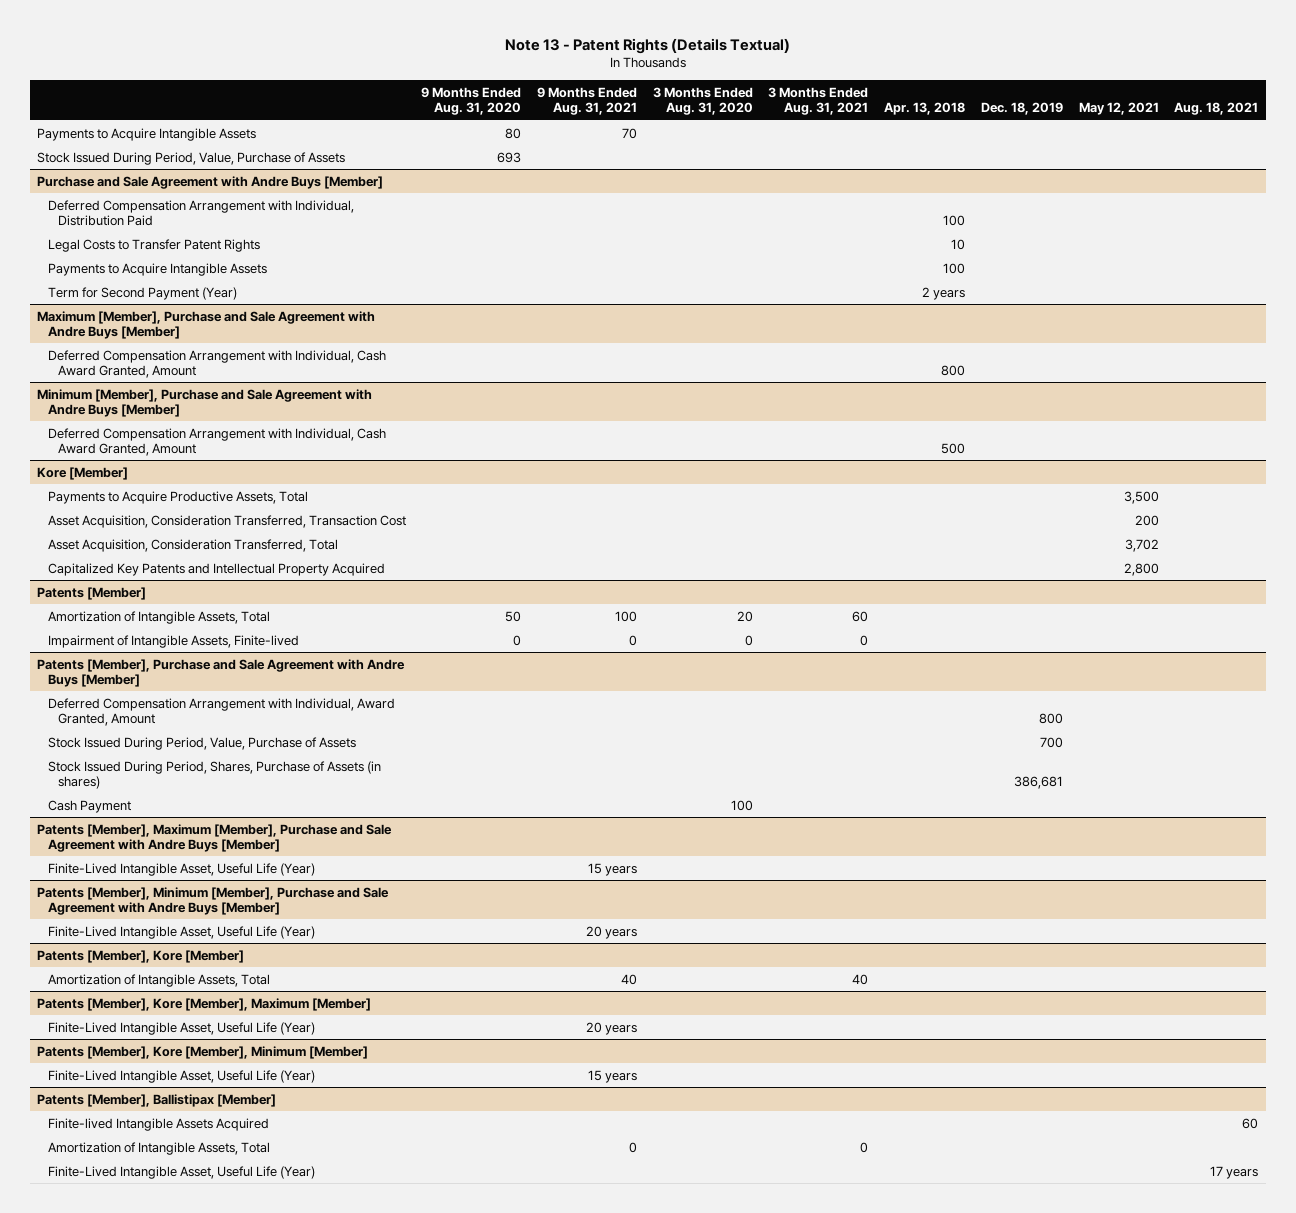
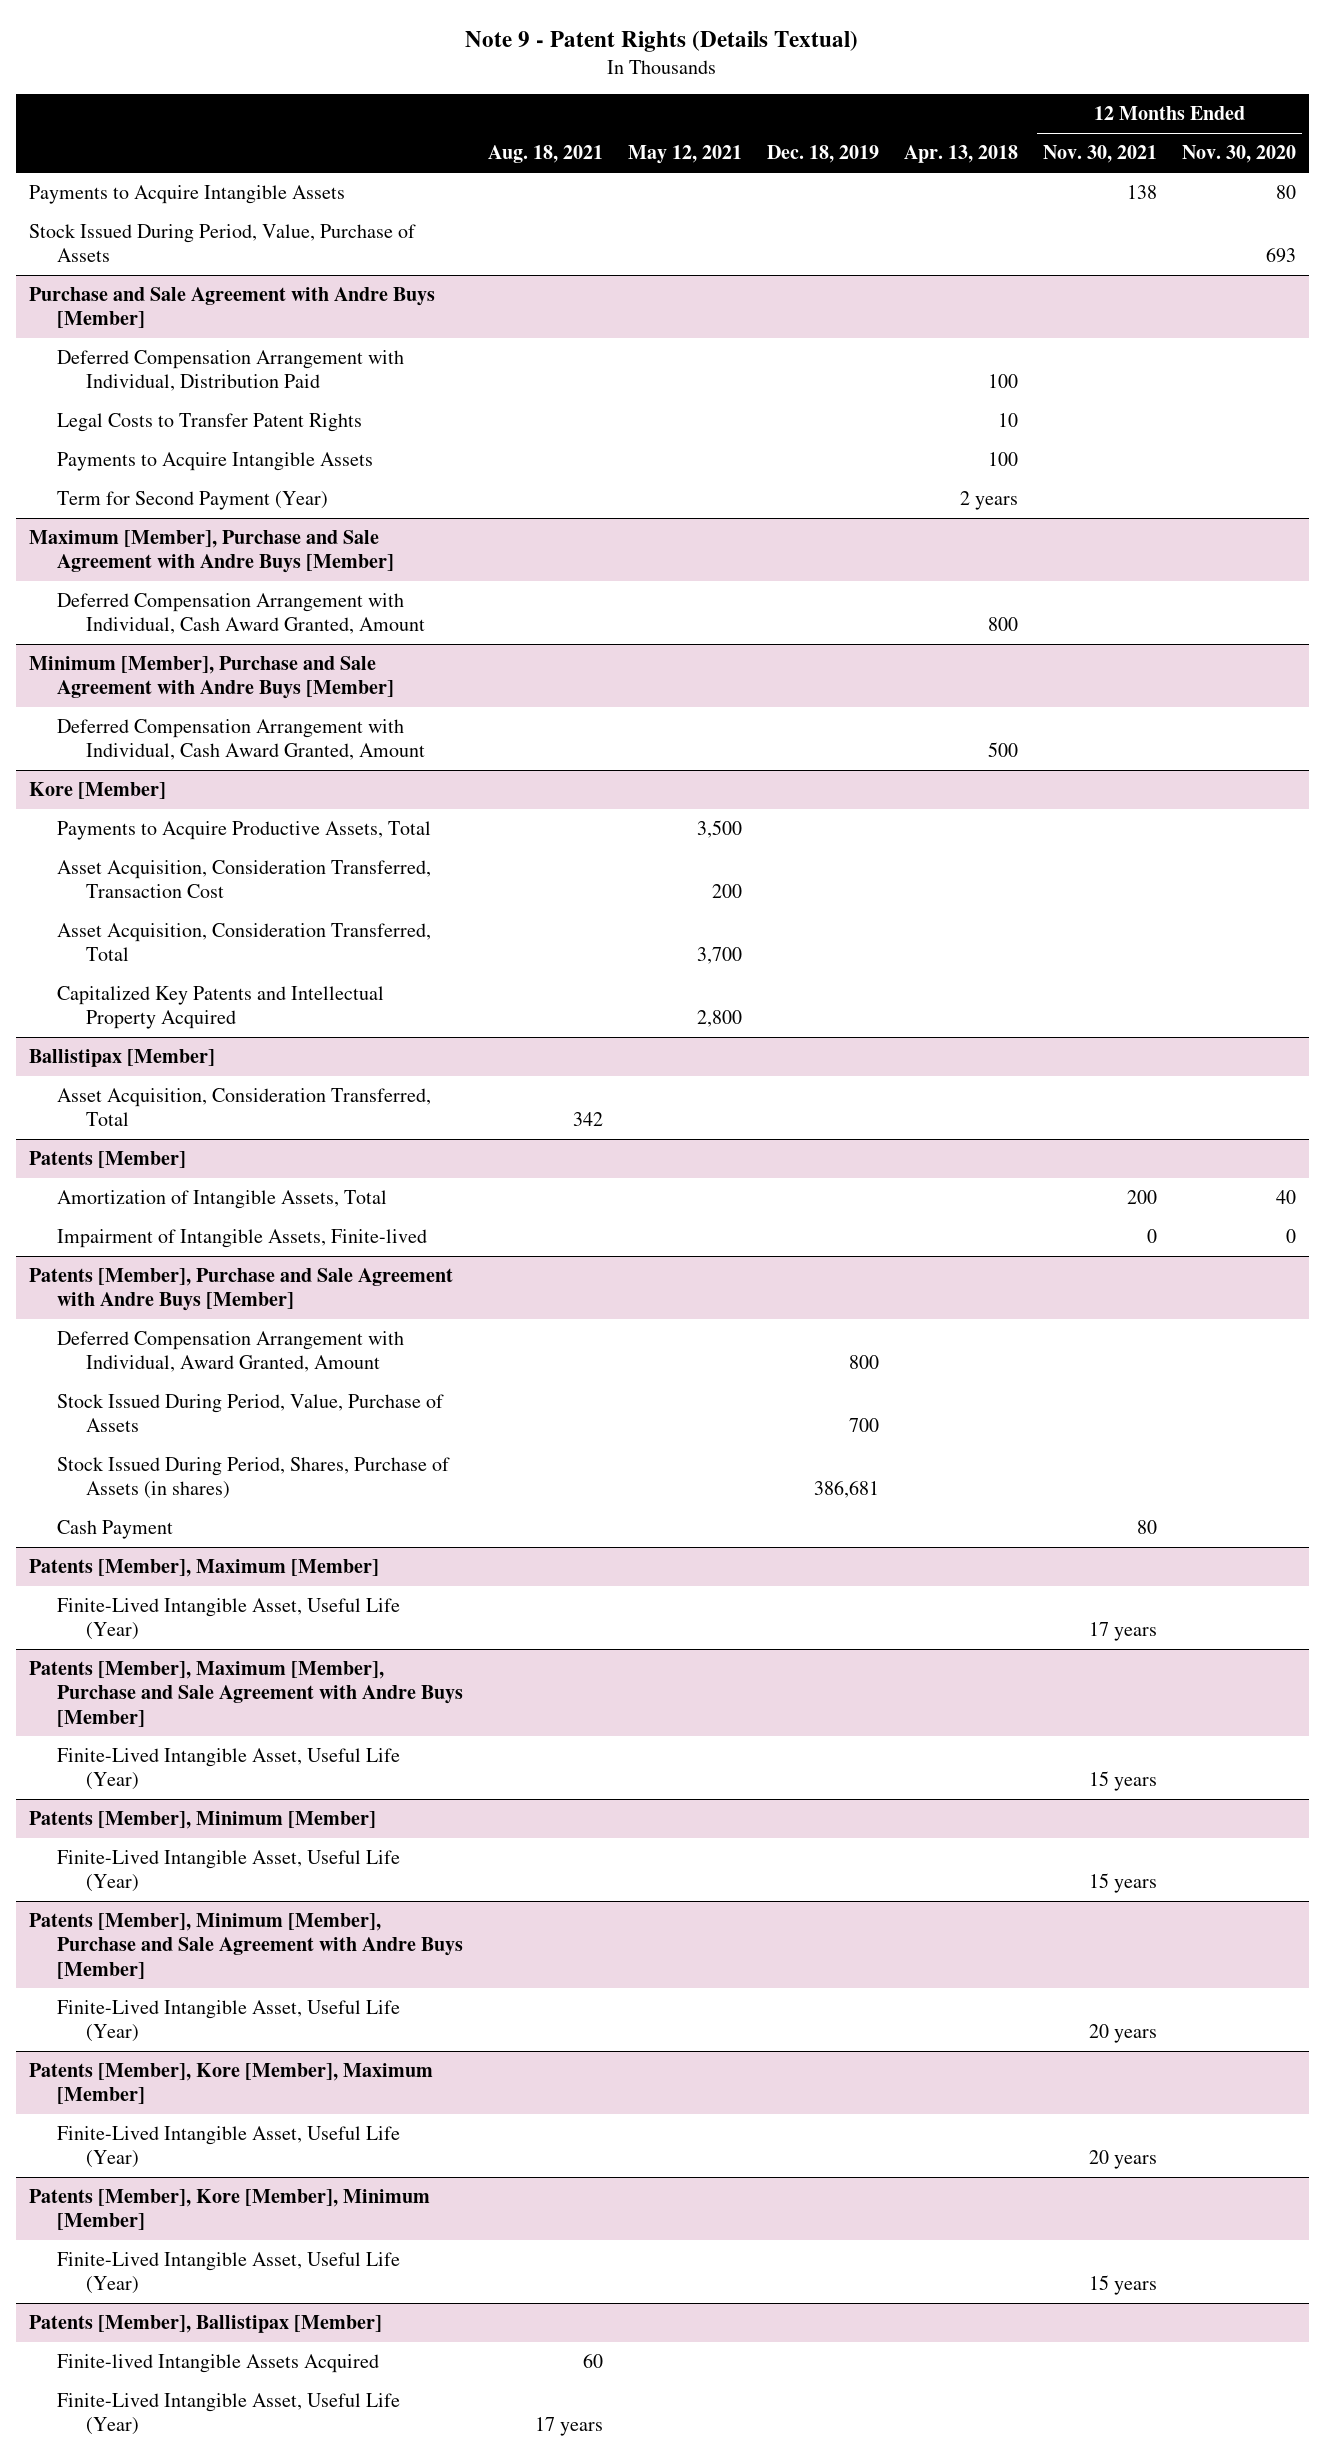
- Note 13 - Patent Rights (Details Textual)
+ Note 9 - Patent Rights (Details Textual)
- | 9 Months Ended Aug. 31, 2020 | 9 Months Ended Aug. 31, 2021 | 3 Months Ended Aug. 31, 2020 | 3 Months Ended Aug. 31, 2021 | Apr. 13, 2018 | Dec. 18, 2019 | May 12, 2021 | Aug. 18, 2021
+ | Aug. 18, 2021 | May 12, 2021 | Dec. 18, 2019 | Apr. 13, 2018 | 12 Months Ended Nov. 30, 2021 | 12 Months Ended Nov. 30, 2020
@ Kore [Member]
- Asset Acquisition, Consideration Transferred, Total | | | | | | | 3,702 |
+ Asset Acquisition, Consideration Transferred, Total | | 3,700 | | | |
+ Ballistipax [Member]
+ Asset Acquisition, Consideration Transferred, Total | 342 | | | | |
+ Patents [Member], Maximum [Member]
+ Finite-Lived Intangible Asset, Useful Life (Year) | | | | | 17 years |
+ Patents [Member], Minimum [Member]
+ Finite-Lived Intangible Asset, Useful Life (Year) | | | | | 15 years |
- Patents [Member], Kore [Member]
- Amortization of Intangible Assets, Total | | 40 | | 40 | | | |
@ Patents [Member], Ballistipax [Member]
- Amortization of Intangible Assets, Total | | 0 | | 0 | | | |

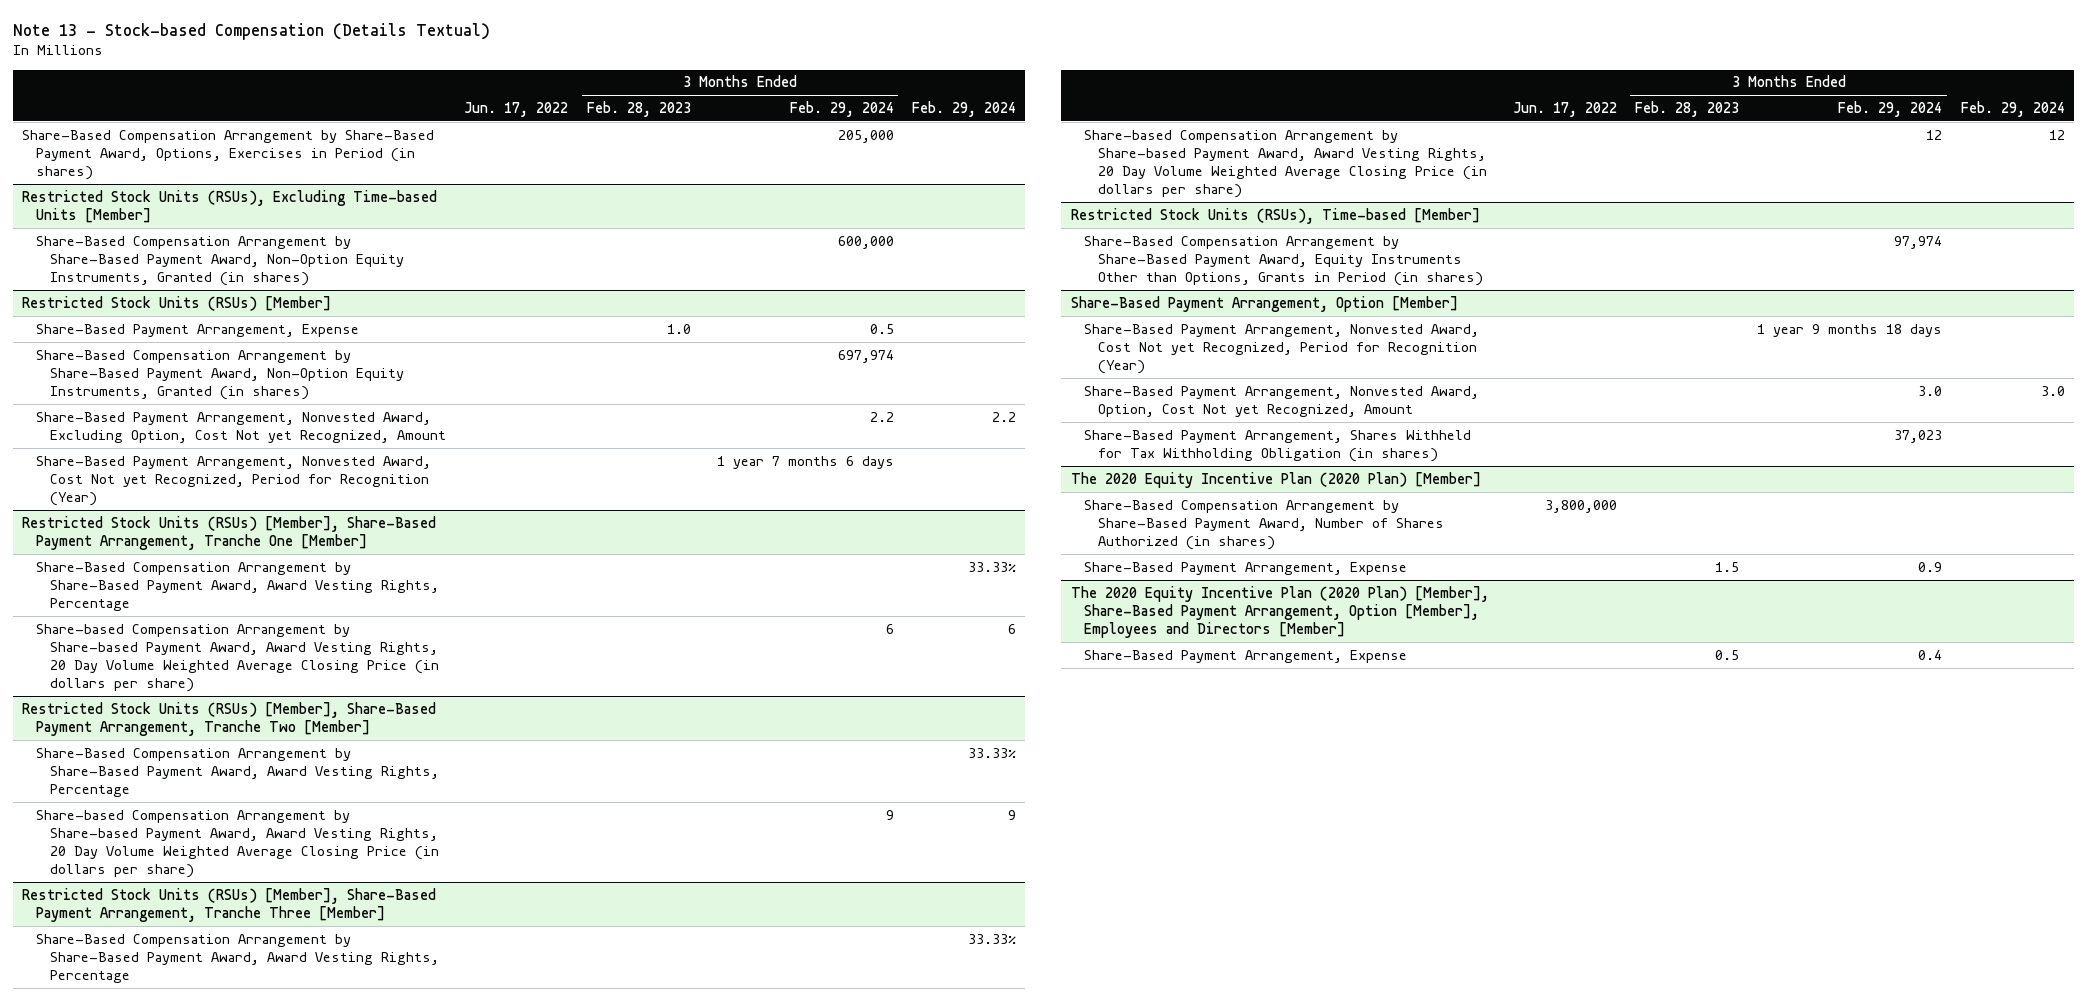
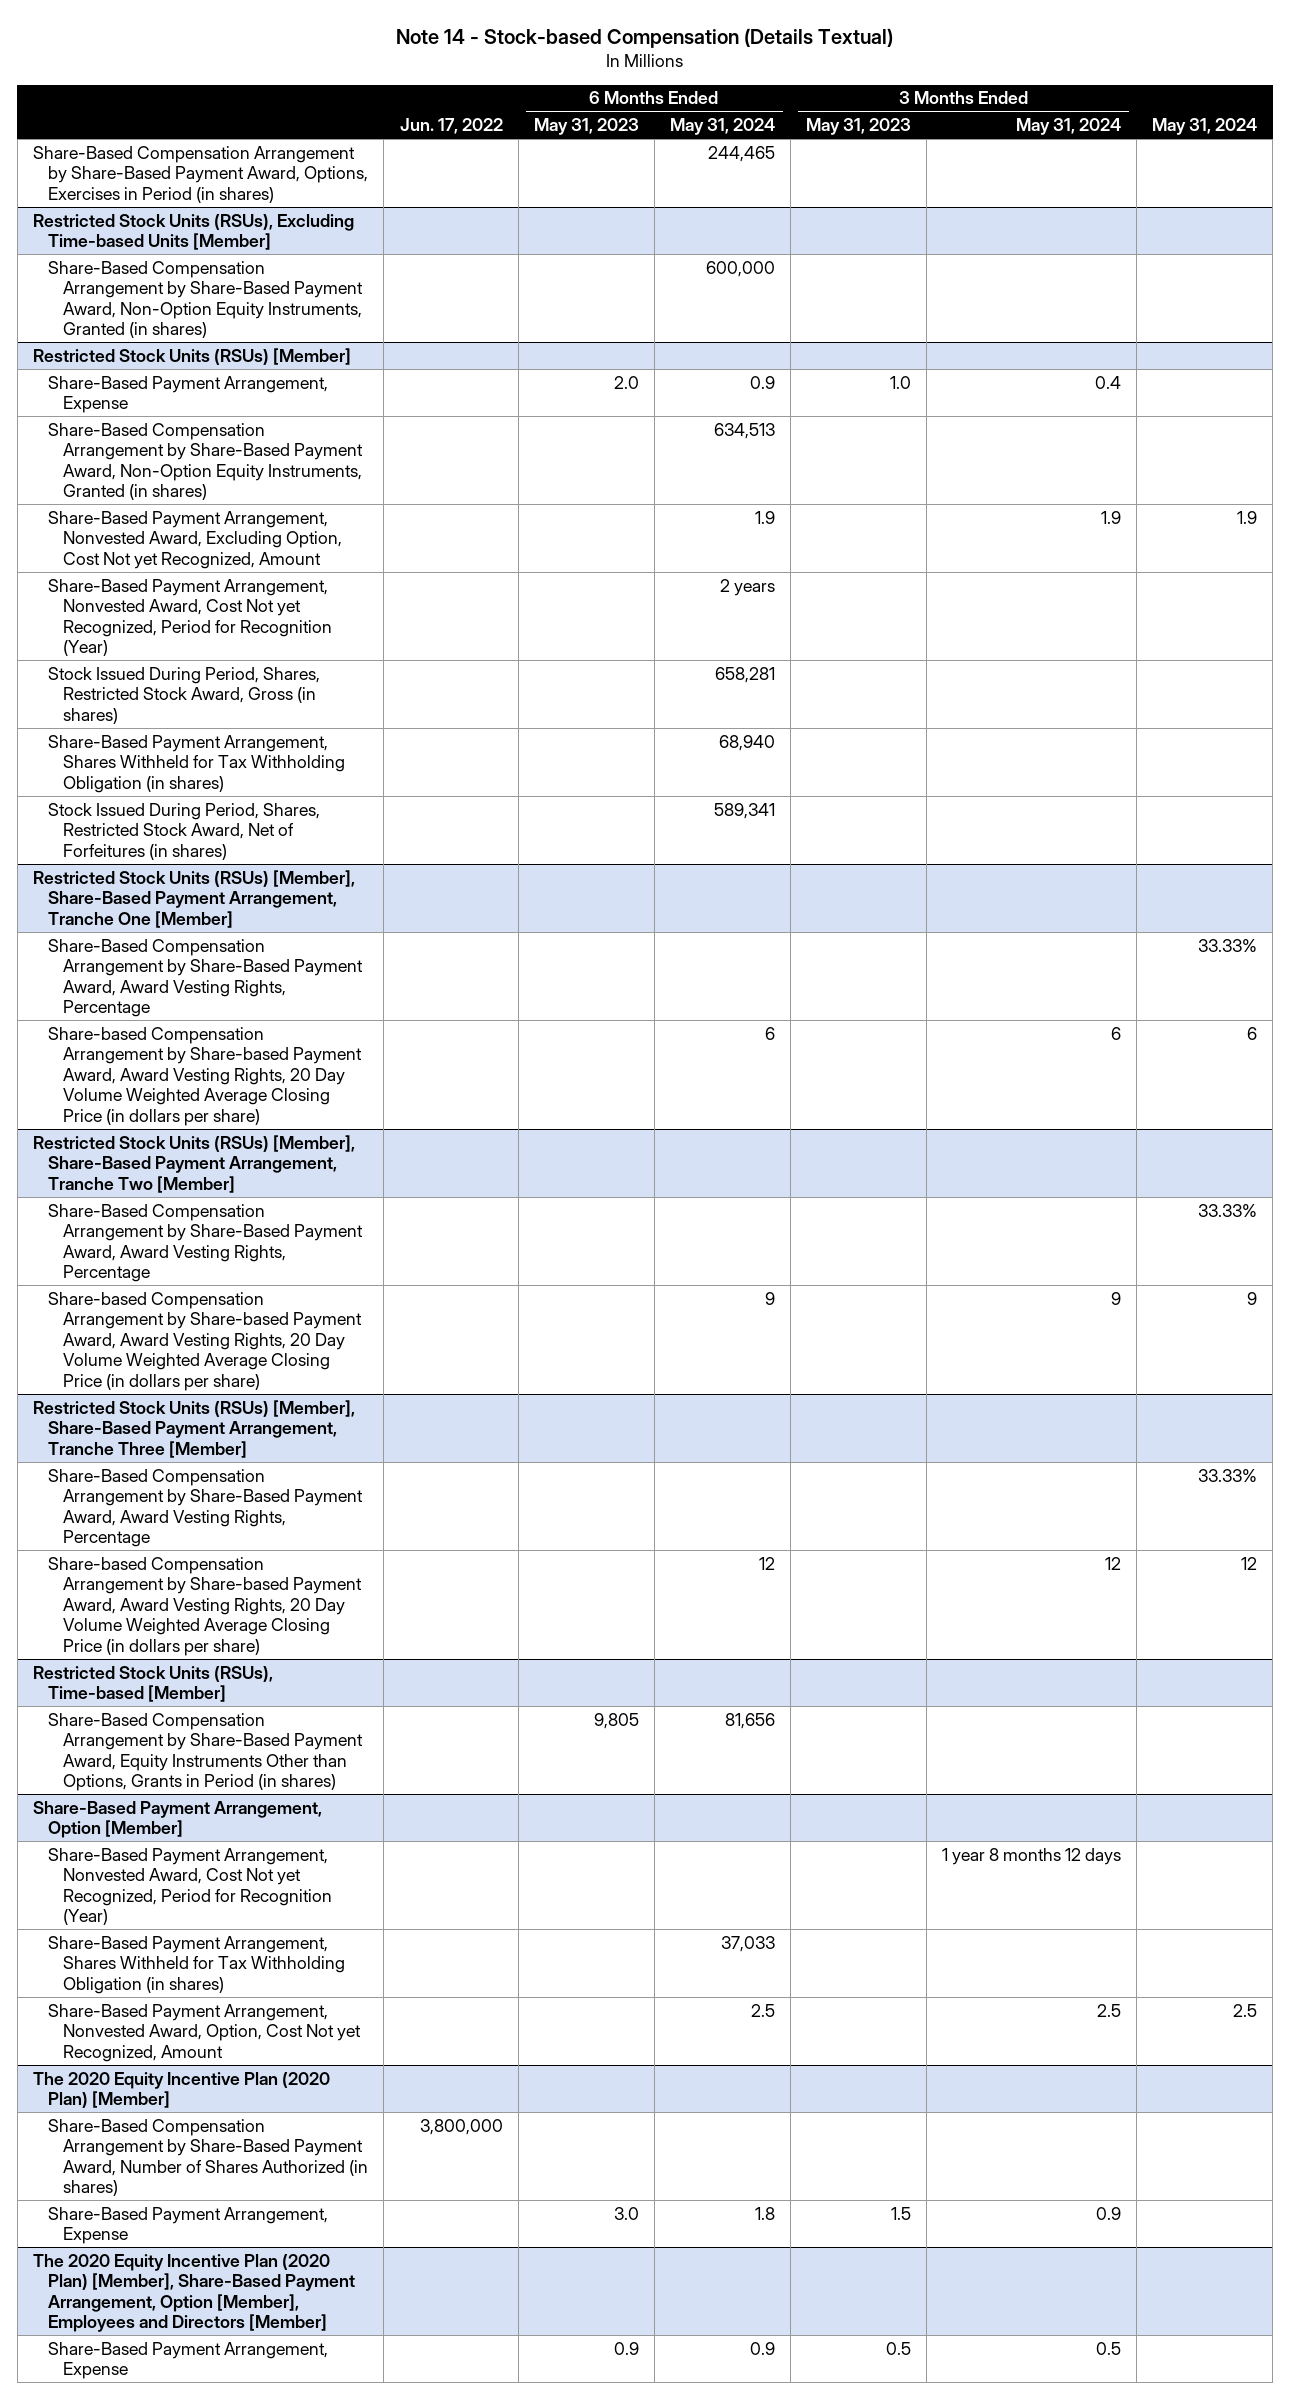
- Note 13 - Stock-based Compensation (Details Textual)
+ Note 14 - Stock-based Compensation (Details Textual)
- | Jun. 17, 2022 | 3 Months Ended Feb. 28, 2023 | 3 Months Ended Feb. 29, 2024 | Feb. 29, 2024
+ | Jun. 17, 2022 | 6 Months Ended May 31, 2023 | 6 Months Ended May 31, 2024 | 3 Months Ended May 31, 2023 | 3 Months Ended May 31, 2024 | May 31, 2024
@ Restricted Stock Units (RSUs) [Member]
+ Stock Issued During Period, Shares, Restricted Stock Award, Gross (in shares) | | | 658,281 | | |
+ Share-Based Payment Arrangement, Shares Withheld for Tax Withholding Obligation (in shares) | | | 68,940 | | |
+ Stock Issued During Period, Shares, Restricted Stock Award, Net of Forfeitures (in shares) | | | 589,341 | | |
@ Share-Based Payment Arrangement, Option [Member]
moved down: Share-Based Payment Arrangement, Nonvested Award, Option, Cost Not yet Recognized, Amount | | | 2.5 | | 2.5 | 2.5

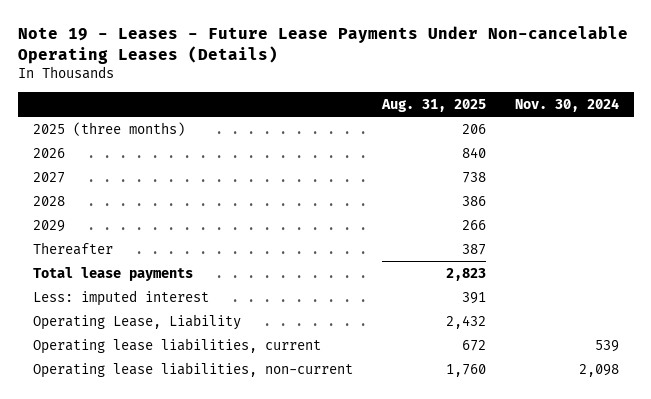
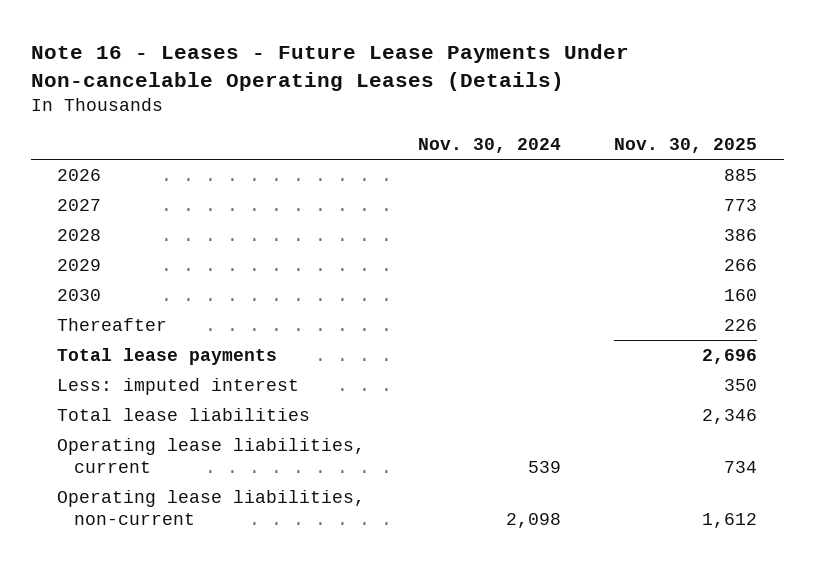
- Note 19 - Leases - Future Lease Payments Under Non-cancelable Operating Leases (Details)
+ Note 16 - Leases - Future Lease Payments Under Non-cancelable Operating Leases (Details)
- | Aug. 31, 2025 | Nov. 30, 2024
+ | Nov. 30, 2024 | Nov. 30, 2025
- 2025 (three months) | 206 |
+ 2030 | | 160
- Operating Lease, Liability | 2,432 |
+ Total lease liabilities | | 2,346

